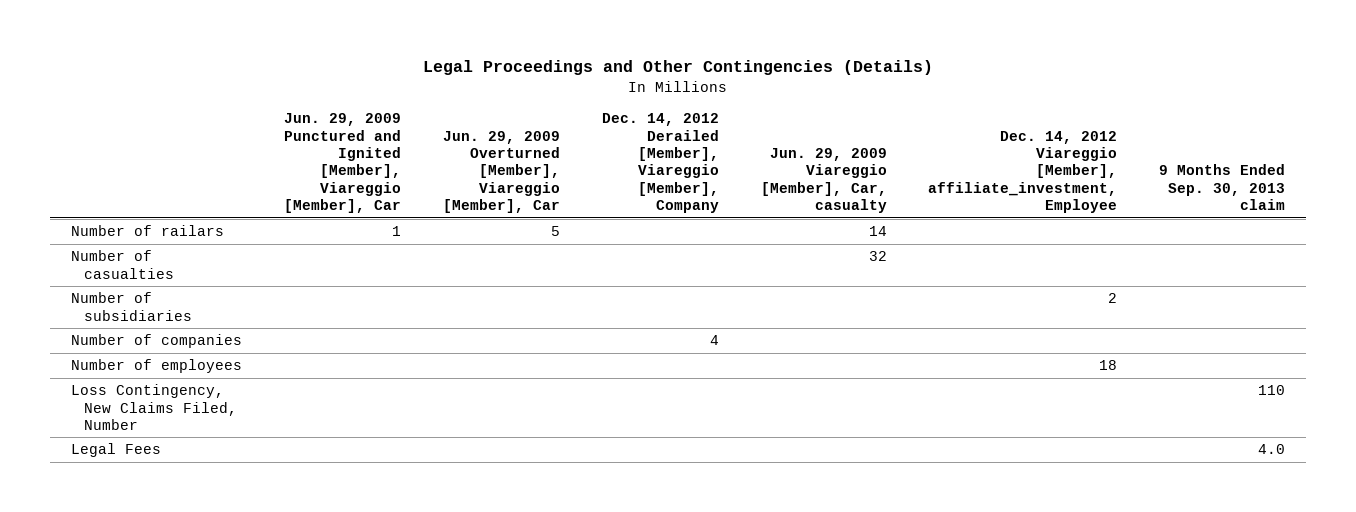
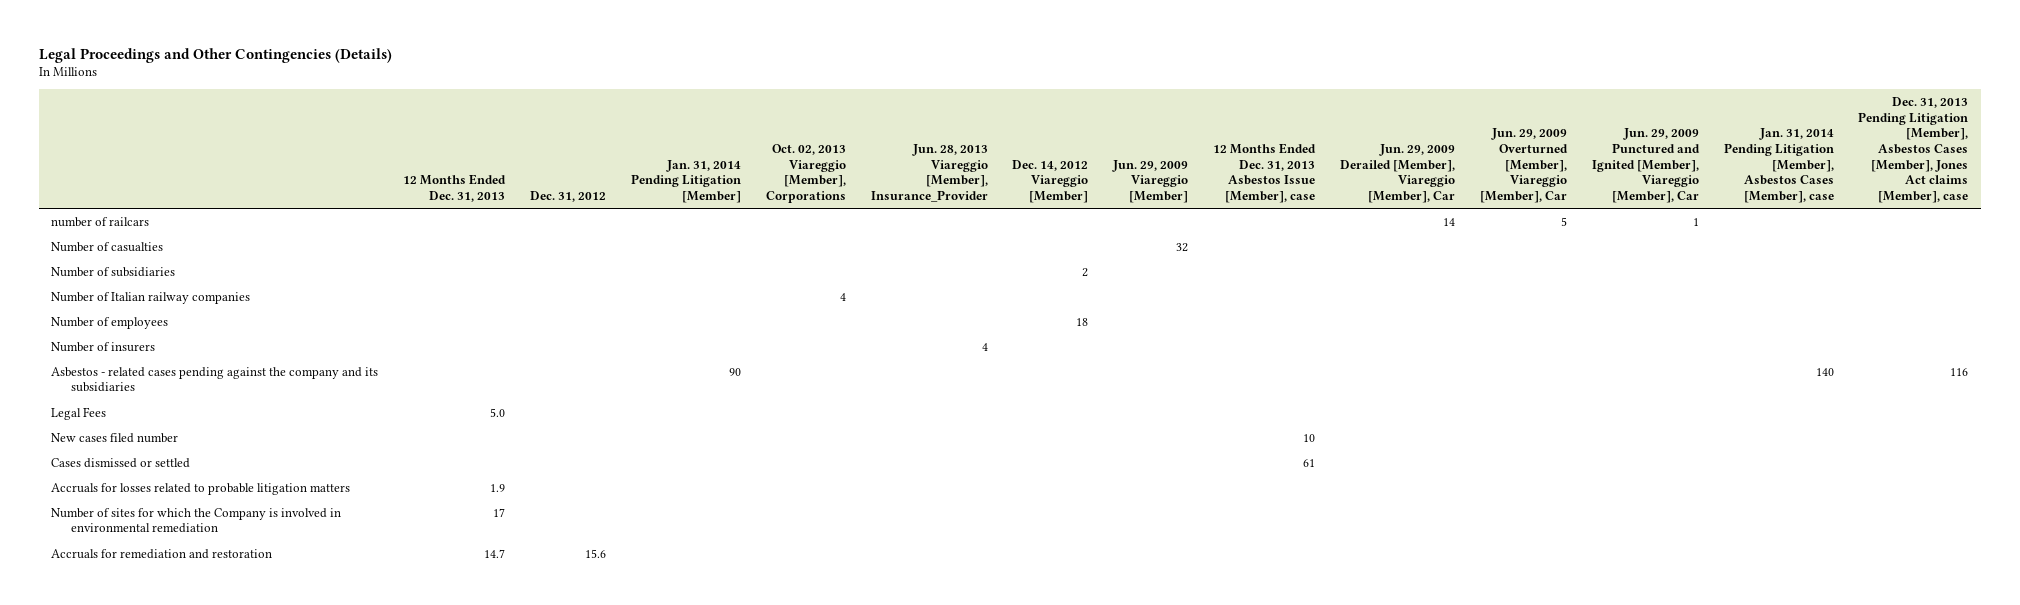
- | Jun. 29, 2009 Punctured and Ignited [Member], Viareggio [Member], Car | Jun. 29, 2009 Overturned [Member], Viareggio [Member], Car | Dec. 14, 2012 Derailed [Member], Viareggio [Member], Company | Jun. 29, 2009 Viareggio [Member], Car, casualty | Dec. 14, 2012 Viareggio [Member], affiliate_investment, Employee | 9 Months Ended Sep. 30, 2013 claim
+ | 12 Months Ended Dec. 31, 2013 | Dec. 31, 2012 | Jan. 31, 2014 Pending Litigation [Member] | Oct. 02, 2013 Viareggio [Member], Corporations | Jun. 28, 2013 Viareggio [Member], Insurance_Provider | Dec. 14, 2012 Viareggio [Member] | Jun. 29, 2009 Viareggio [Member] | 12 Months Ended Dec. 31, 2013 Asbestos Issue [Member], case | Jun. 29, 2009 Derailed [Member], Viareggio [Member], Car | Jun. 29, 2009 Overturned [Member], Viareggio [Member], Car | Jun. 29, 2009 Punctured and Ignited [Member], Viareggio [Member], Car | Jan. 31, 2014 Pending Litigation [Member], Asbestos Cases [Member], case | Dec. 31, 2013 Pending Litigation [Member], Asbestos Cases [Member], Jones Act claims [Member], case
- Number of railars | 1 | 5 | | 14 | |
+ number of railcars | | | | | | | | | 14 | 5 | 1 | |
- Number of companies | | | 4 | | |
+ Number of Italian railway companies | | | | 4 | | | | | | | | |
- Loss Contingency, New Claims Filed, Number | | | | | | 110
+ Number of insurers | | | | | 4 | | | | | | | |
+ Asbestos - related cases pending against the company and its subsidiaries | | | 90 | | | | | | | | | 140 | 116
+ New cases filed number | | | | | | | | 10 | | | | |
+ Cases dismissed or settled | | | | | | | | 61 | | | | |
+ Accruals for losses related to probable litigation matters | 1.9 | | | | | | | | | | | |
+ Number of sites for which the Company is involved in environmental remediation | 17 | | | | | | | | | | | |
+ Accruals for remediation and restoration | 14.7 | 15.6 | | | | | | | | | | |

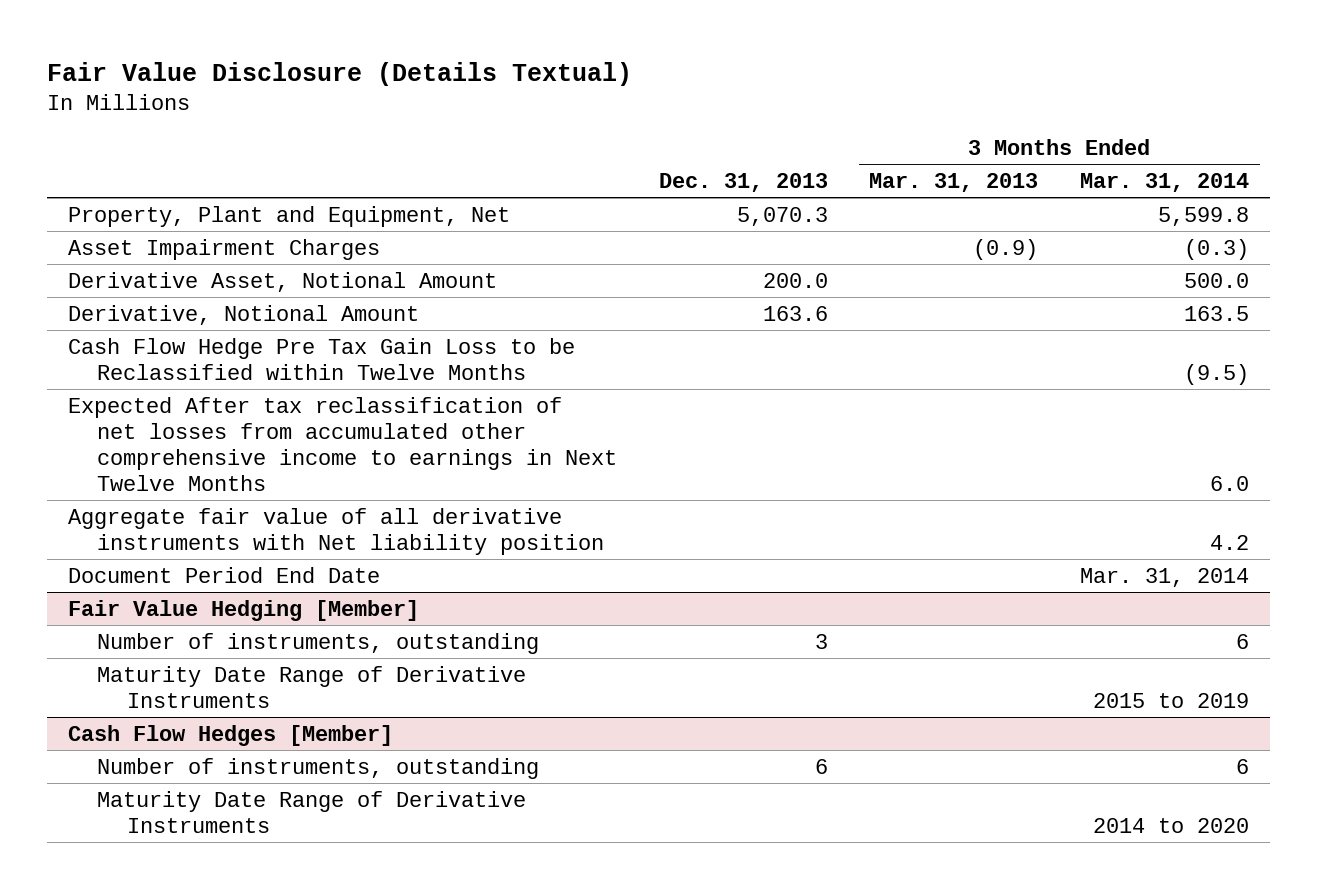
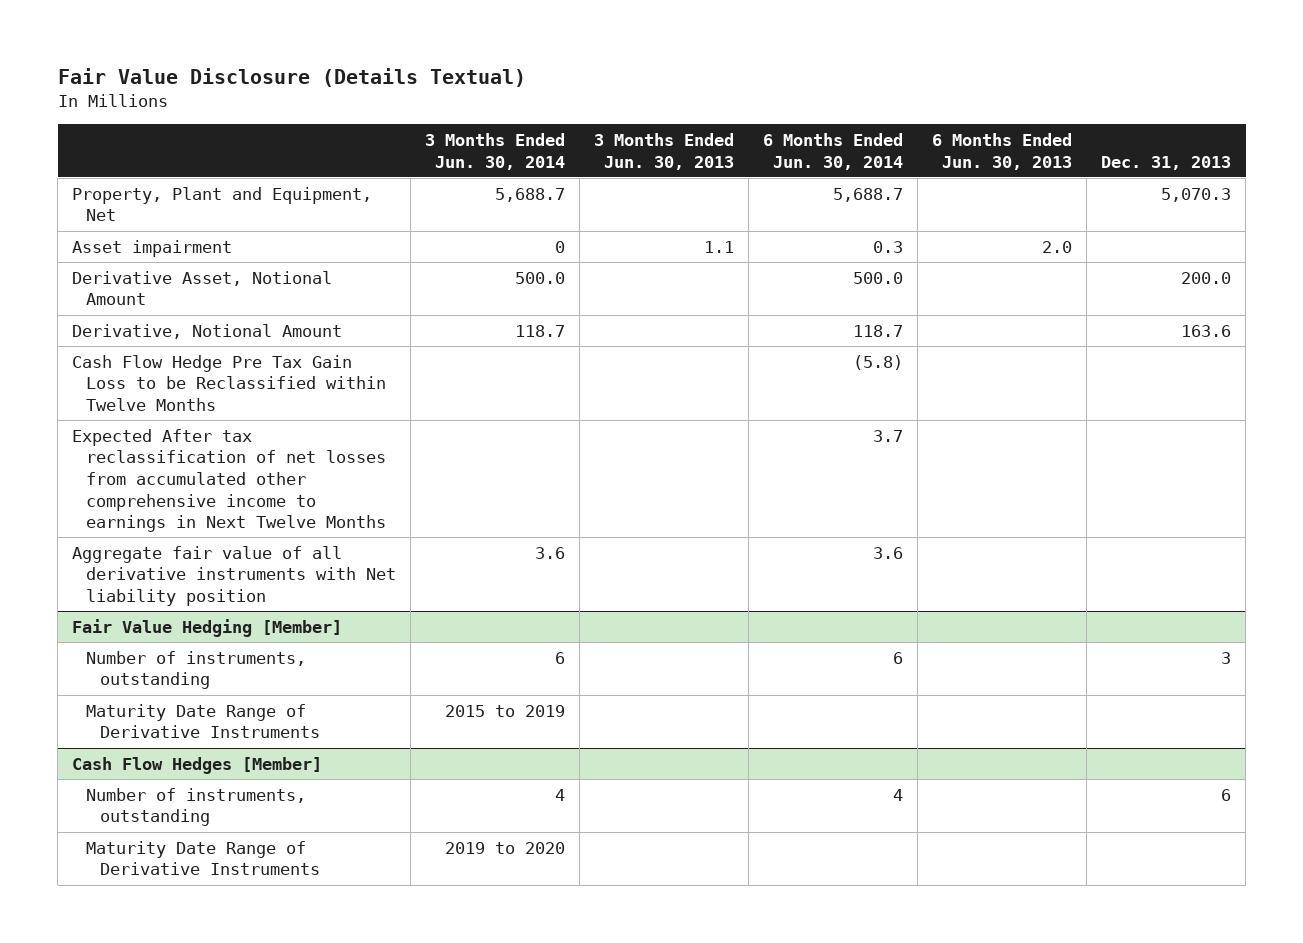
- | Dec. 31, 2013 | 3 Months Ended Mar. 31, 2013 | 3 Months Ended Mar. 31, 2014
+ | 3 Months Ended Jun. 30, 2014 | 3 Months Ended Jun. 30, 2013 | 6 Months Ended Jun. 30, 2014 | 6 Months Ended Jun. 30, 2013 | Dec. 31, 2013
- Asset Impairment Charges | | (0.9) | (0.3)
+ Asset impairment | 0 | 1.1 | 0.3 | 2.0 |
- Document Period End Date | | | Mar. 31, 2014

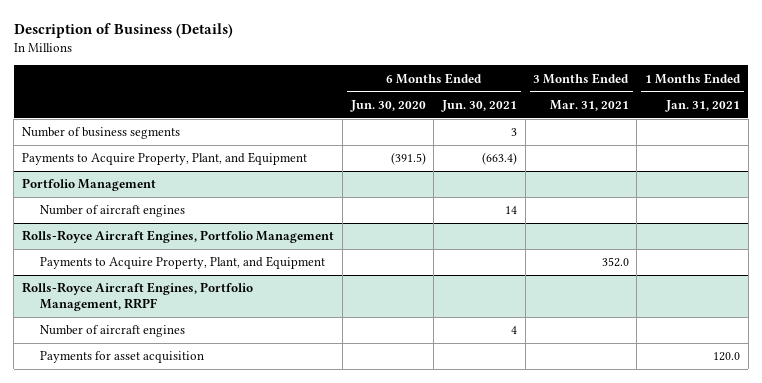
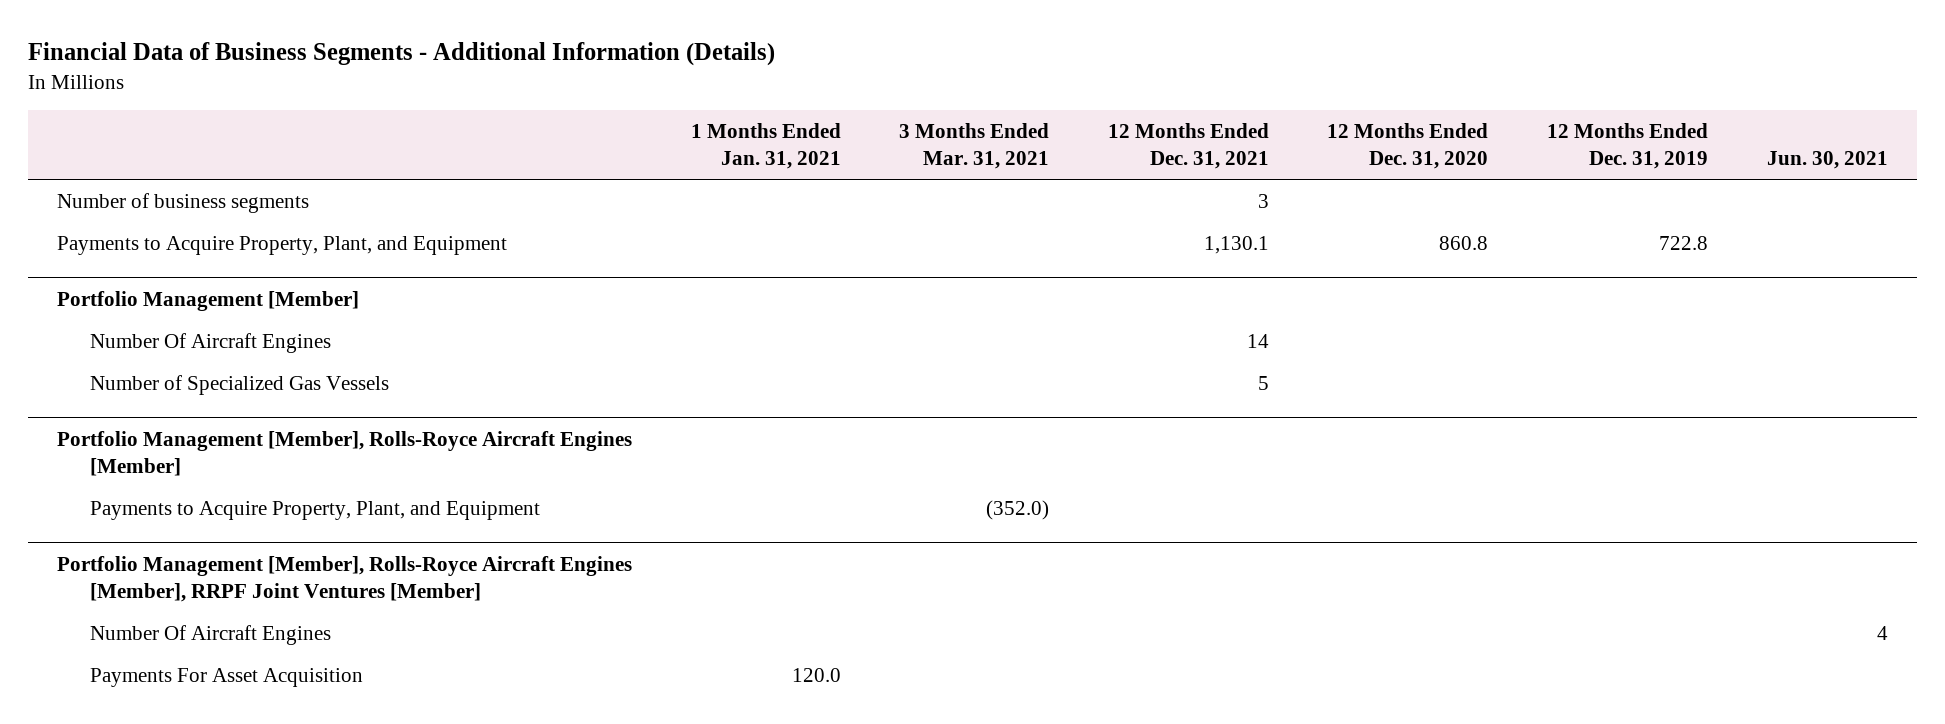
- Description of Business (Details)
+ Financial Data of Business Segments - Additional Information (Details)
- | 6 Months Ended Jun. 30, 2020 | 6 Months Ended Jun. 30, 2021 | 3 Months Ended Mar. 31, 2021 | 1 Months Ended Jan. 31, 2021
+ | 1 Months Ended Jan. 31, 2021 | 3 Months Ended Mar. 31, 2021 | 12 Months Ended Dec. 31, 2021 | 12 Months Ended Dec. 31, 2020 | 12 Months Ended Dec. 31, 2019 | Jun. 30, 2021
- Portfolio Management
- Number of aircraft engines | | 14 | |
- Rolls-Royce Aircraft Engines, Portfolio Management
- Payments to Acquire Property, Plant, and Equipment | | | 352.0 |
- Rolls-Royce Aircraft Engines, Portfolio Management, RRPF
- Number of aircraft engines | | 4 | |
- Payments for asset acquisition | | | | 120.0
+ Portfolio Management [Member]
+ Number Of Aircraft Engines | | | 14 | | |
+ Number of Specialized Gas Vessels | | | 5 | | |
+ Portfolio Management [Member], Rolls-Royce Aircraft Engines [Member]
+ Payments to Acquire Property, Plant, and Equipment | | (352.0) | | | |
+ Portfolio Management [Member], Rolls-Royce Aircraft Engines [Member], RRPF Joint Ventures [Member]
+ Number Of Aircraft Engines | | | | | | 4
+ Payments For Asset Acquisition | 120.0 | | | | |

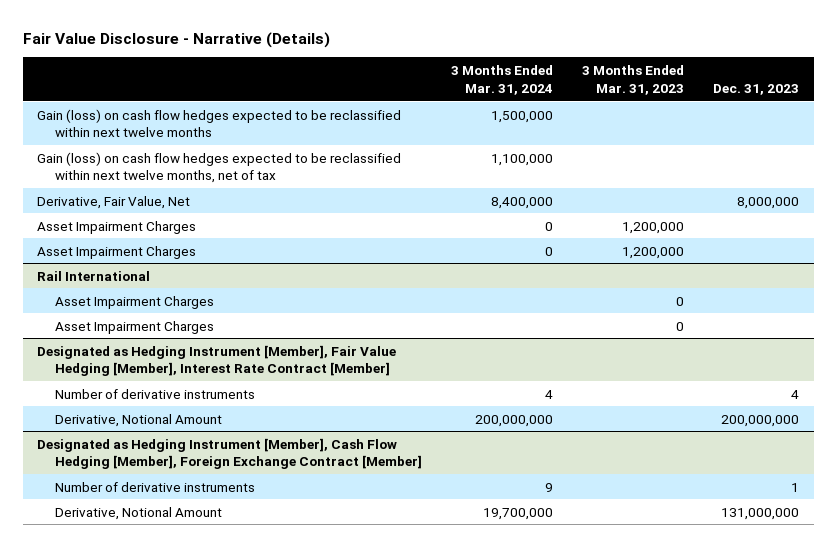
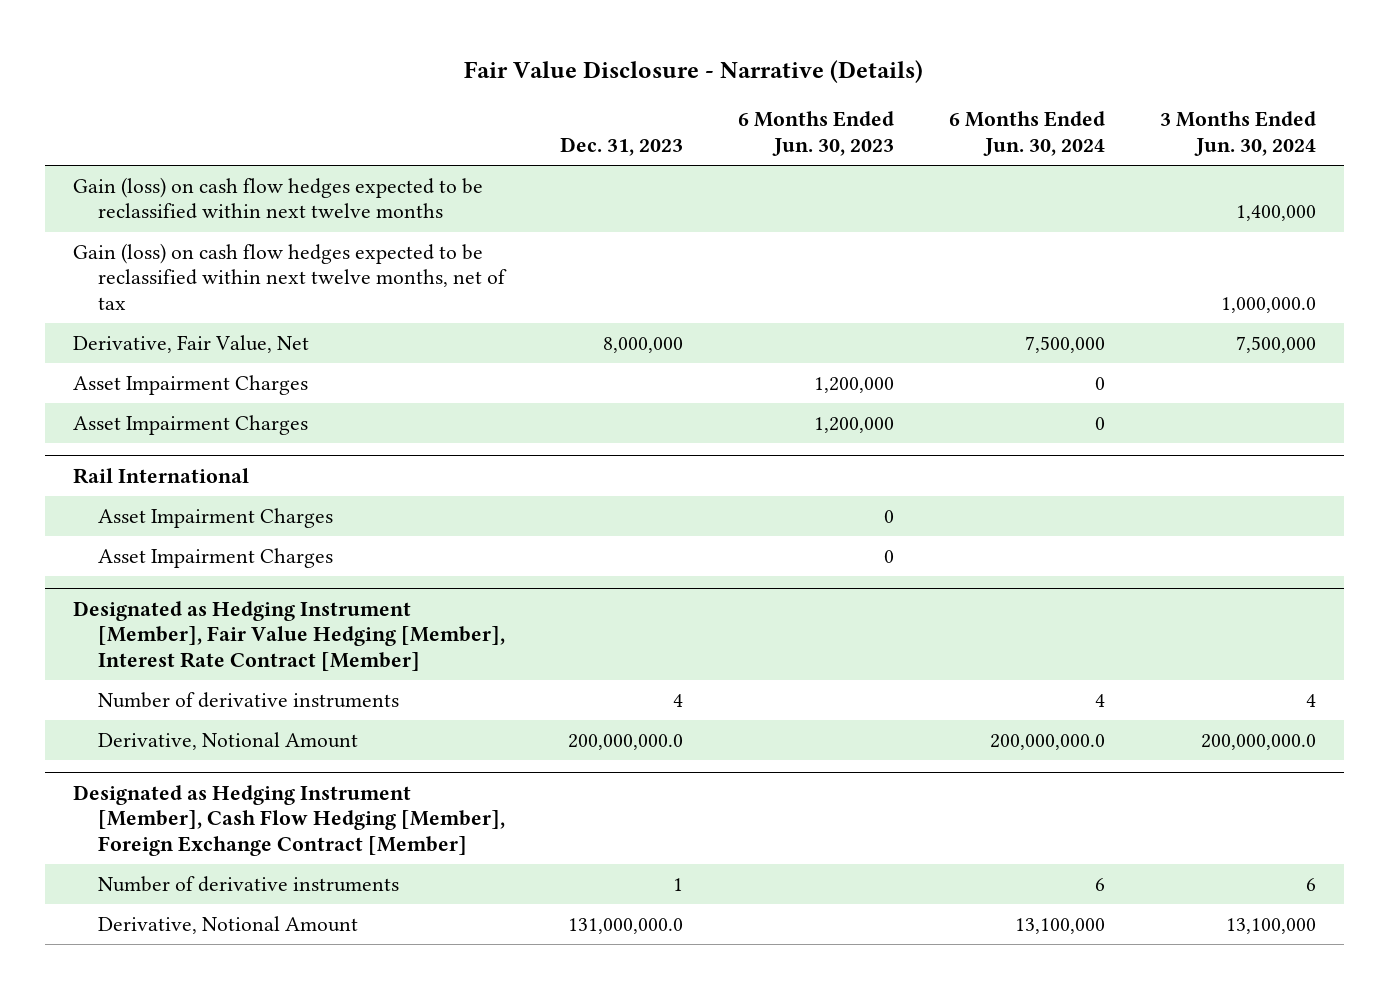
- | 3 Months Ended Mar. 31, 2024 | 3 Months Ended Mar. 31, 2023 | Dec. 31, 2023
+ | Dec. 31, 2023 | 6 Months Ended Jun. 30, 2023 | 6 Months Ended Jun. 30, 2024 | 3 Months Ended Jun. 30, 2024
@ Designated as Hedging Instrument [Member], Fair Value Hedging [Member], Interest Rate Contract [Member]
- Derivative, Notional Amount | 200,000,000 | | 200,000,000
+ Derivative, Notional Amount | 200,000,000.0 | | 200,000,000.0 | 200,000,000.0
@ Designated as Hedging Instrument [Member], Cash Flow Hedging [Member], Foreign Exchange Contract [Member]
- Derivative, Notional Amount | 19,700,000 | | 131,000,000
+ Derivative, Notional Amount | 131,000,000.0 | | 13,100,000 | 13,100,000

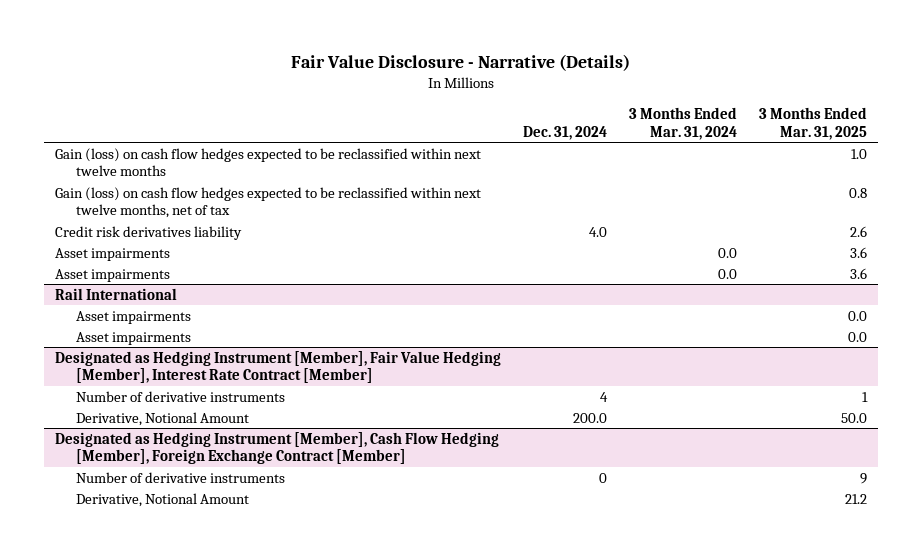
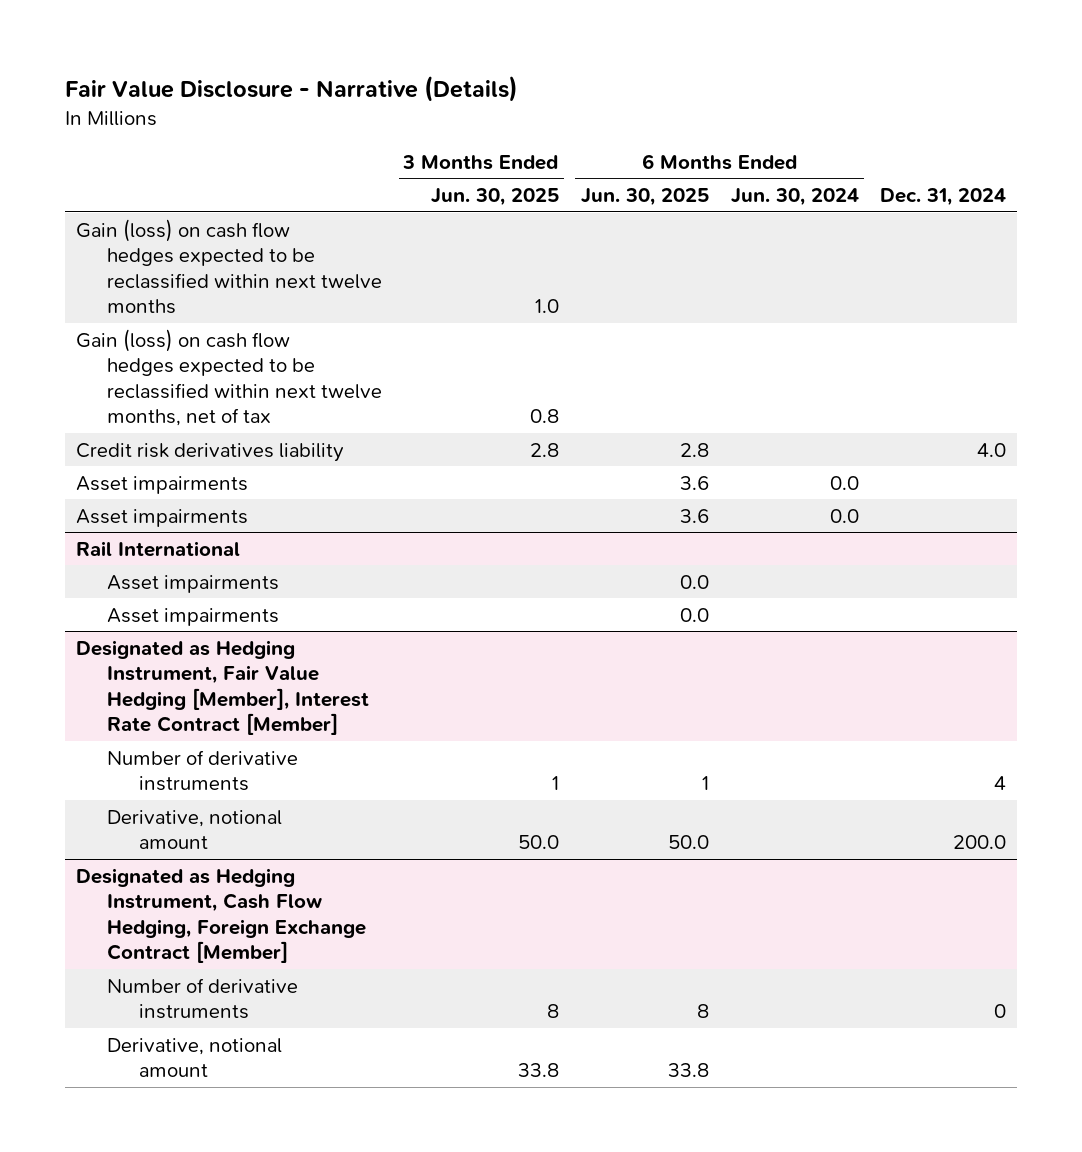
- | Dec. 31, 2024 | 3 Months Ended Mar. 31, 2024 | 3 Months Ended Mar. 31, 2025
+ | 3 Months Ended Jun. 30, 2025 | 6 Months Ended Jun. 30, 2025 | 6 Months Ended Jun. 30, 2024 | Dec. 31, 2024
- Designated as Hedging Instrument [Member], Fair Value Hedging [Member], Interest Rate Contract [Member]
+ Designated as Hedging Instrument, Fair Value Hedging [Member], Interest Rate Contract [Member]
- Derivative, Notional Amount | 200.0 | | 50.0
- Designated as Hedging Instrument [Member], Cash Flow Hedging [Member], Foreign Exchange Contract [Member]
+ Derivative, notional amount | 50.0 | 50.0 | | 200.0
+ Designated as Hedging Instrument, Cash Flow Hedging, Foreign Exchange Contract [Member]
- Derivative, Notional Amount | | | 21.2
+ Derivative, notional amount | 33.8 | 33.8 | |

